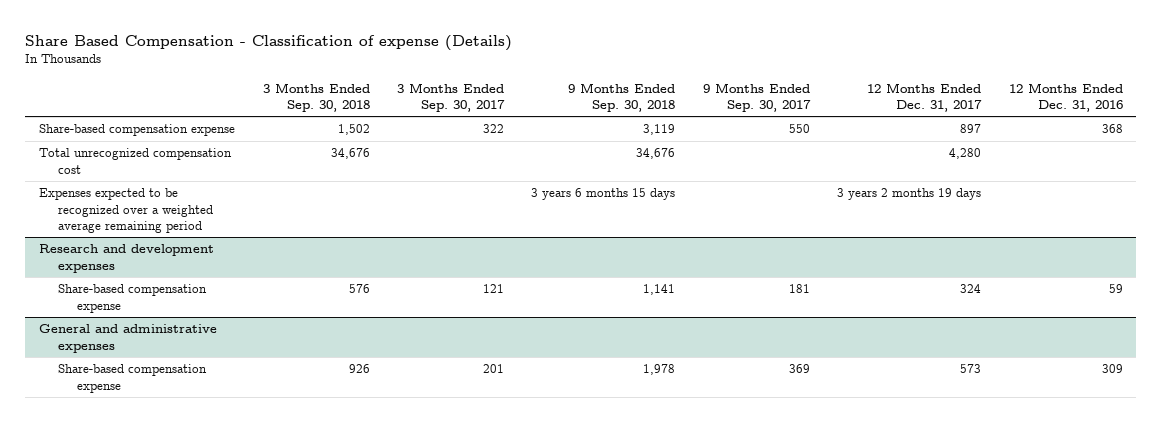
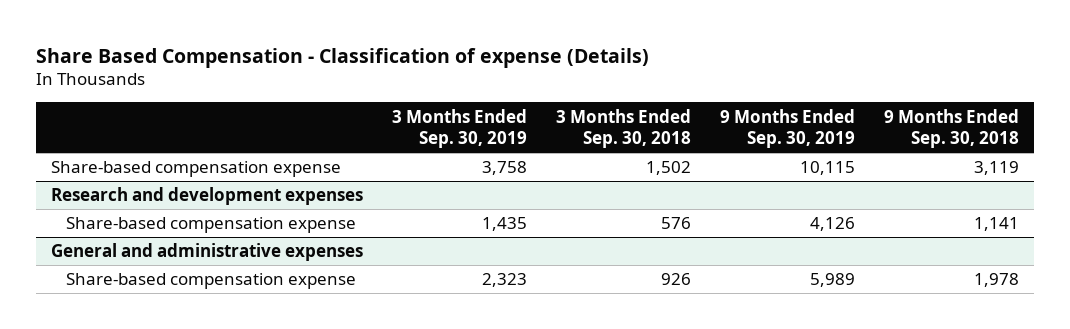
- | 3 Months Ended Sep. 30, 2018 | 3 Months Ended Sep. 30, 2017 | 9 Months Ended Sep. 30, 2018 | 9 Months Ended Sep. 30, 2017 | 12 Months Ended Dec. 31, 2017 | 12 Months Ended Dec. 31, 2016
+ | 3 Months Ended Sep. 30, 2019 | 3 Months Ended Sep. 30, 2018 | 9 Months Ended Sep. 30, 2019 | 9 Months Ended Sep. 30, 2018
- Total unrecognized compensation cost | 34,676 | | 34,676 | | 4,280 |
- Expenses expected to be recognized over a weighted average remaining period | | | 3 years 6 months 15 days | | 3 years 2 months 19 days |

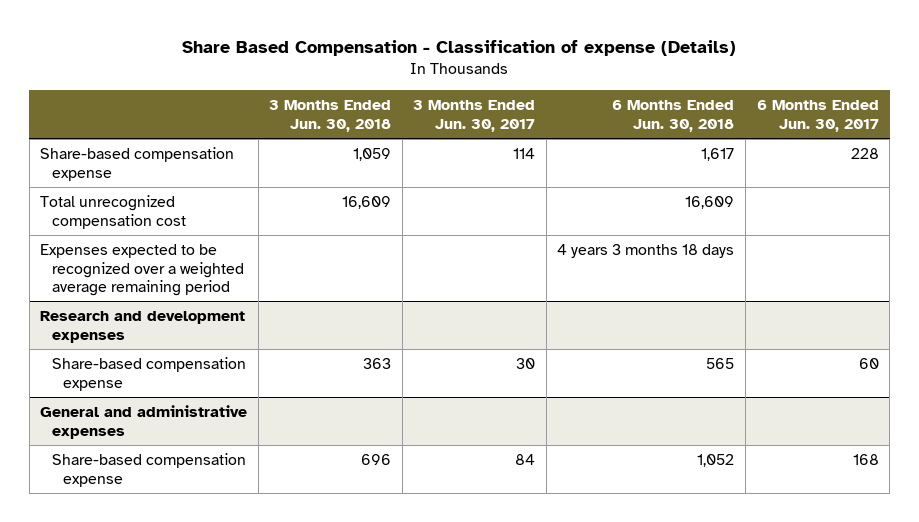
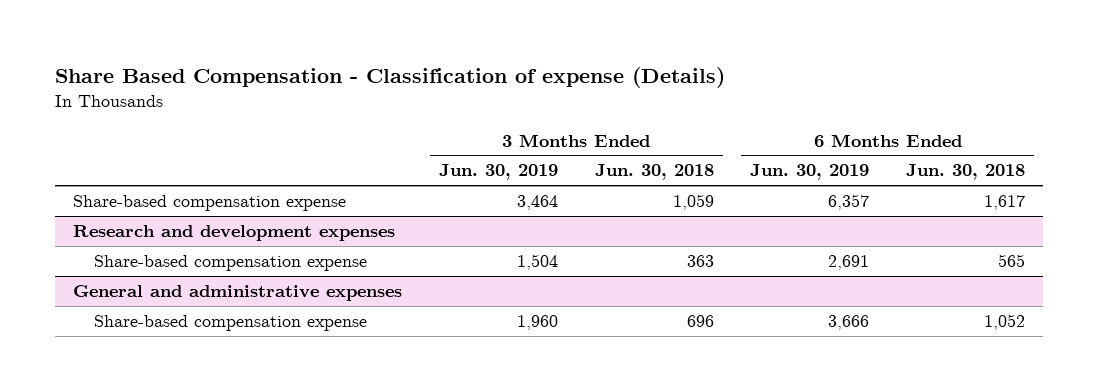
- | 3 Months Ended Jun. 30, 2018 | 3 Months Ended Jun. 30, 2017 | 6 Months Ended Jun. 30, 2018 | 6 Months Ended Jun. 30, 2017
+ | 3 Months Ended Jun. 30, 2019 | 3 Months Ended Jun. 30, 2018 | 6 Months Ended Jun. 30, 2019 | 6 Months Ended Jun. 30, 2018
- Total unrecognized compensation cost | 16,609 | | 16,609 |
- Expenses expected to be recognized over a weighted average remaining period | | | 4 years 3 months 18 days |

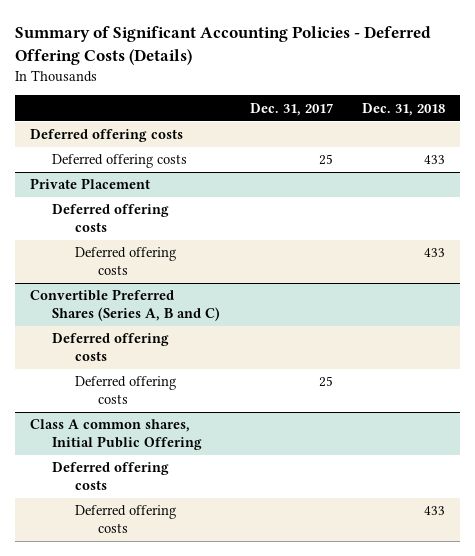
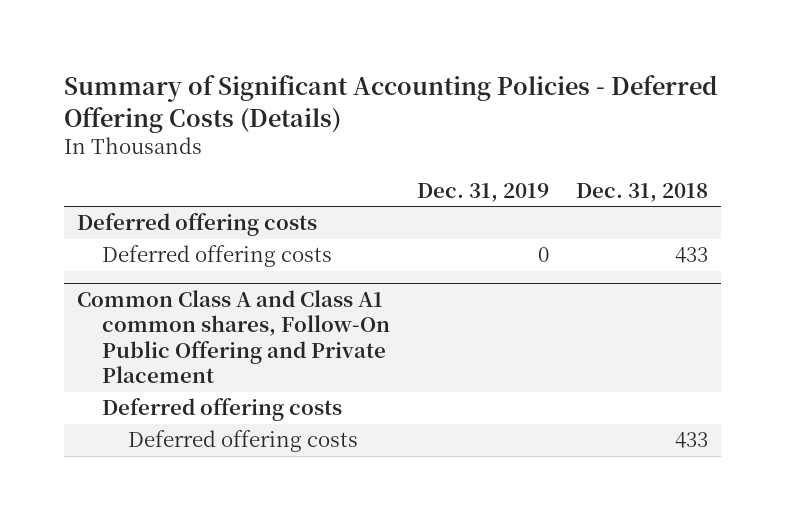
- | Dec. 31, 2017 | Dec. 31, 2018
+ | Dec. 31, 2019 | Dec. 31, 2018
- Private Placement
- Deferred offering costs
- Deferred offering costs | | 433
- Convertible Preferred Shares (Series A, B and C)
- Deferred offering costs
- Deferred offering costs | 25 |
- Class A common shares, Initial Public Offering
+ Common Class A and Class A1 common shares, Follow-On Public Offering and Private Placement

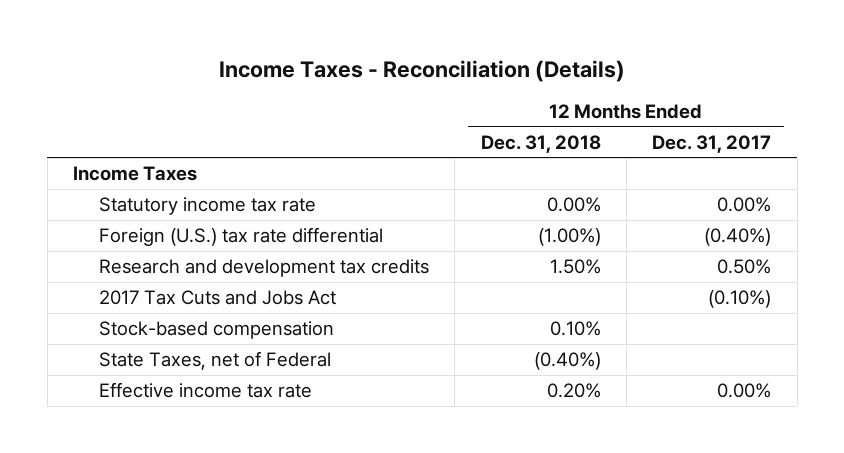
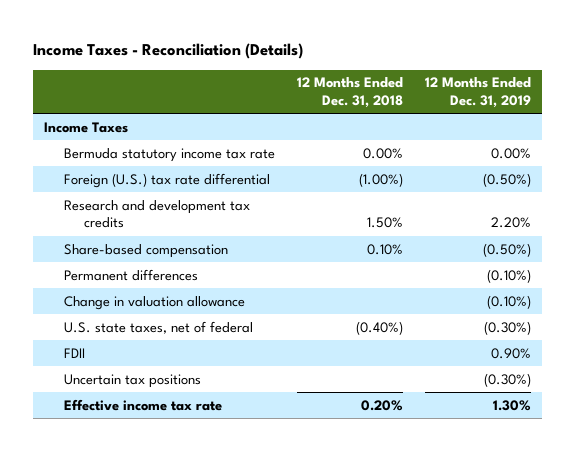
- | 12 Months Ended Dec. 31, 2018 | 12 Months Ended Dec. 31, 2017
+ | 12 Months Ended Dec. 31, 2018 | 12 Months Ended Dec. 31, 2019
- Statutory income tax rate | 0.00% | 0.00%
+ Bermuda statutory income tax rate | 0.00% | 0.00%
- 2017 Tax Cuts and Jobs Act | | (0.10%)
- Stock-based compensation | 0.10% |
- State Taxes, net of Federal | (0.40%) |
+ Share-based compensation | 0.10% | (0.50%)
+ Permanent differences | | (0.10%)
+ Change in valuation allowance | | (0.10%)
+ U.S. state taxes, net of federal | (0.40%) | (0.30%)
+ FDII | | 0.90%
+ Uncertain tax positions | | (0.30%)

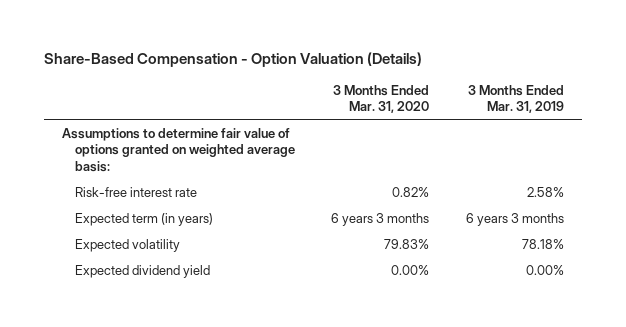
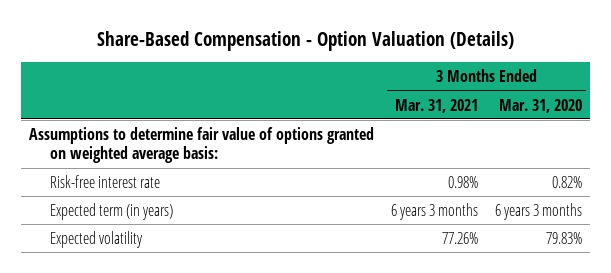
- | 3 Months Ended Mar. 31, 2020 | 3 Months Ended Mar. 31, 2019
+ | 3 Months Ended Mar. 31, 2021 | 3 Months Ended Mar. 31, 2020
- Expected dividend yield | 0.00% | 0.00%

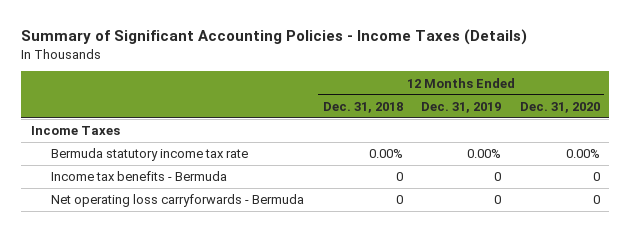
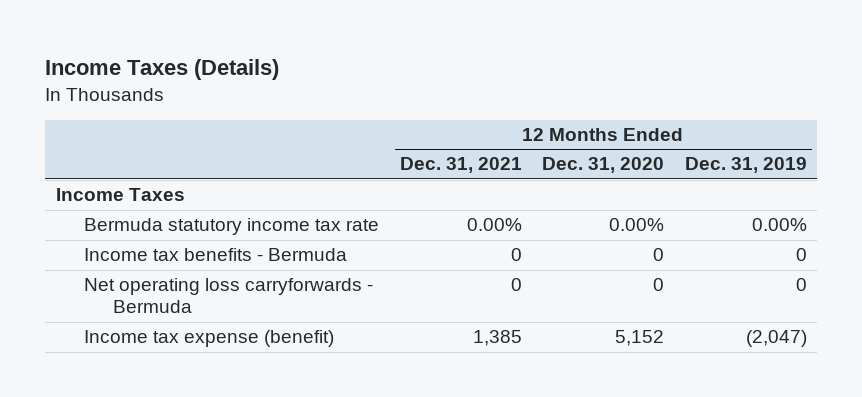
- Summary of Significant Accounting Policies - Income Taxes (Details)
+ Income Taxes (Details)
- | 12 Months Ended Dec. 31, 2018 | 12 Months Ended Dec. 31, 2019 | 12 Months Ended Dec. 31, 2020
+ | 12 Months Ended Dec. 31, 2021 | 12 Months Ended Dec. 31, 2020 | 12 Months Ended Dec. 31, 2019
+ Income tax expense (benefit) | 1,385 | 5,152 | (2,047)

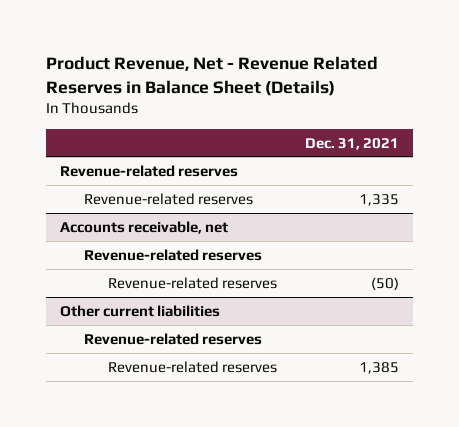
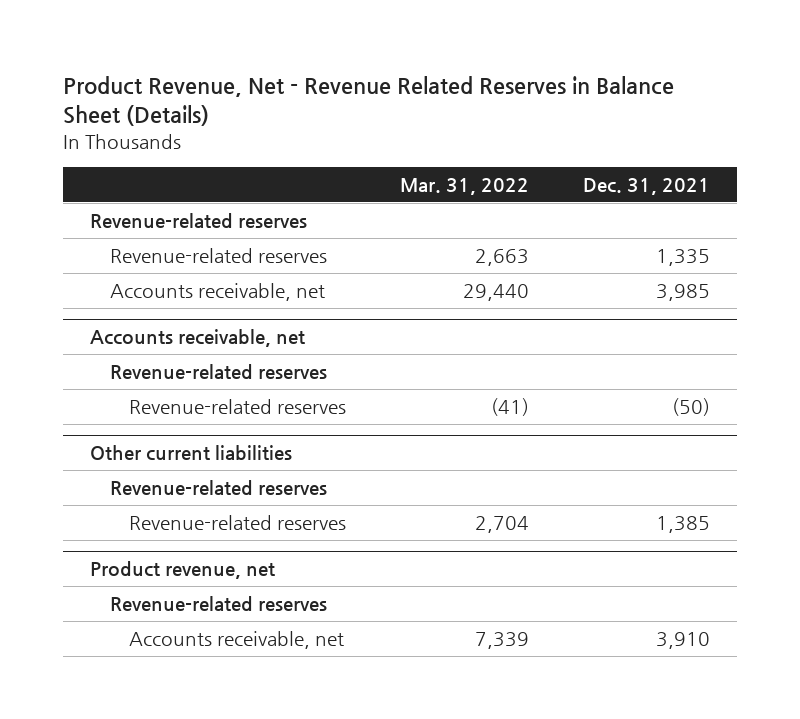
- | Dec. 31, 2021
+ | Mar. 31, 2022 | Dec. 31, 2021
+ Accounts receivable, net | 29,440 | 3,985
+ Product revenue, net
+ Revenue-related reserves
+ Accounts receivable, net | 7,339 | 3,910

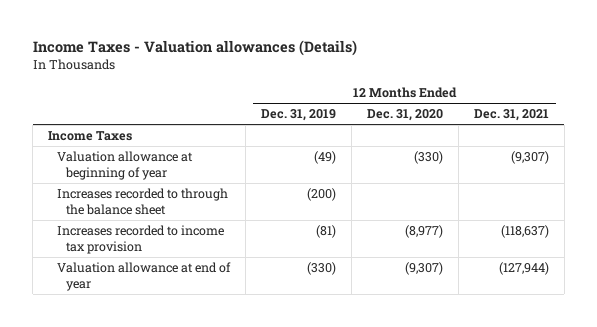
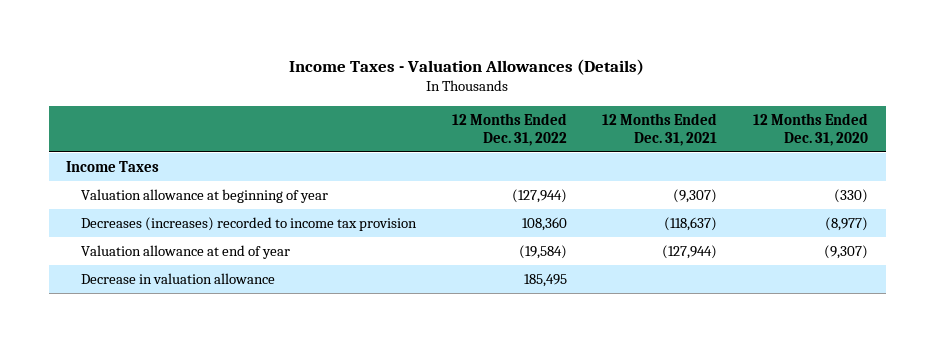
- Income Taxes - Valuation allowances (Details)
+ Income Taxes - Valuation Allowances (Details)
- | 12 Months Ended Dec. 31, 2019 | 12 Months Ended Dec. 31, 2020 | 12 Months Ended Dec. 31, 2021
+ | 12 Months Ended Dec. 31, 2022 | 12 Months Ended Dec. 31, 2021 | 12 Months Ended Dec. 31, 2020
- Increases recorded to through the balance sheet | (200) | |
- Increases recorded to income tax provision | (81) | (8,977) | (118,637)
+ Decreases (increases) recorded to income tax provision | 108,360 | (118,637) | (8,977)
+ Decrease in valuation allowance | 185,495 | |

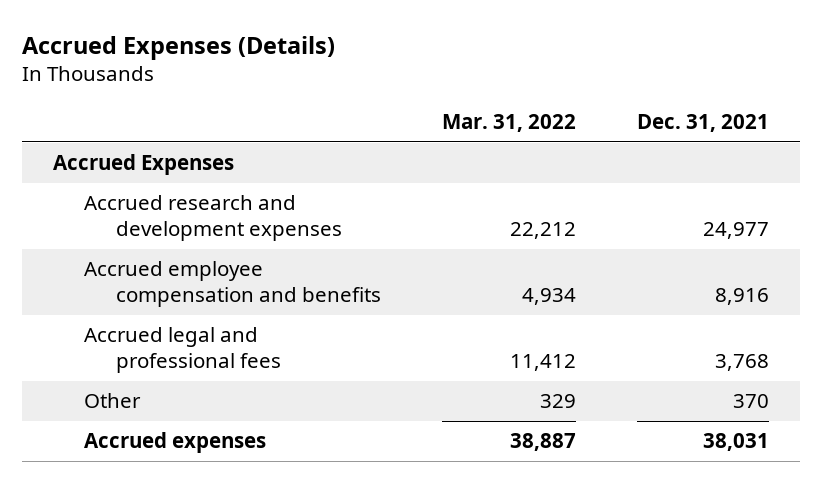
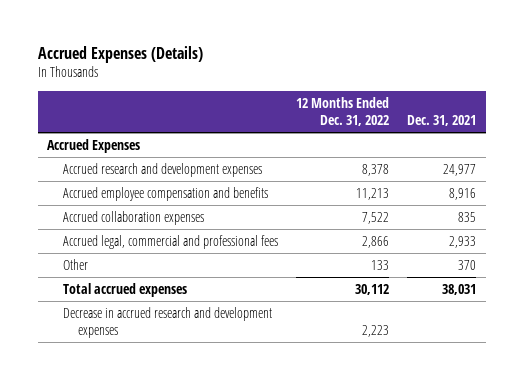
- | Mar. 31, 2022 | Dec. 31, 2021
+ | 12 Months Ended Dec. 31, 2022 | Dec. 31, 2021
- Accrued legal and professional fees | 11,412 | 3,768
+ Accrued collaboration expenses | 7,522 | 835
+ Accrued legal, commercial and professional fees | 2,866 | 2,933
- Accrued expenses | 38,887 | 38,031
+ Total accrued expenses | 30,112 | 38,031
+ Decrease in accrued research and development expenses | 2,223 |

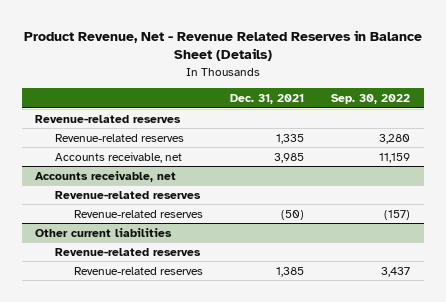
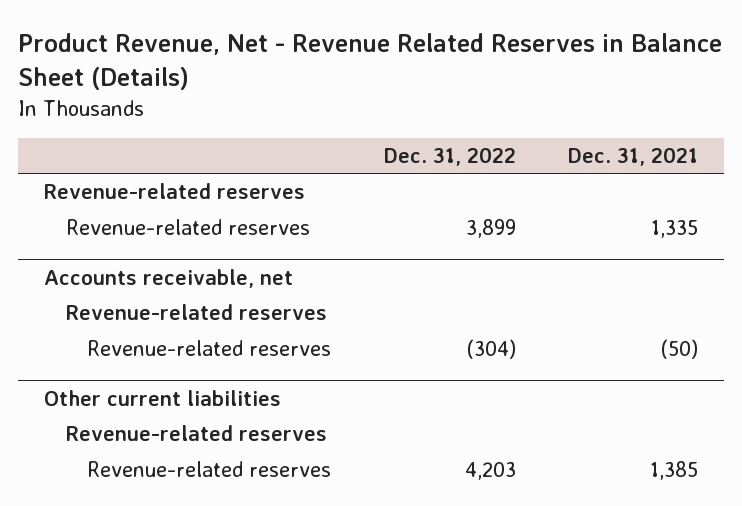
- | Dec. 31, 2021 | Sep. 30, 2022
+ | Dec. 31, 2022 | Dec. 31, 2021
- Accounts receivable, net | 3,985 | 11,159

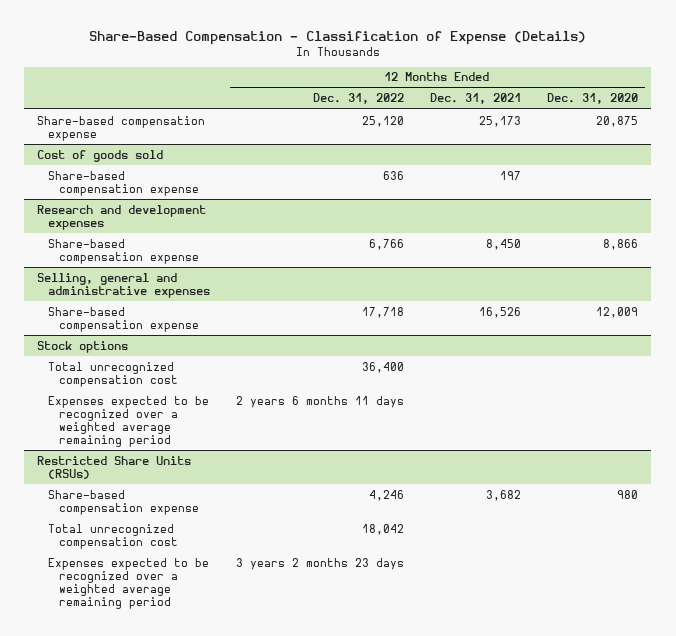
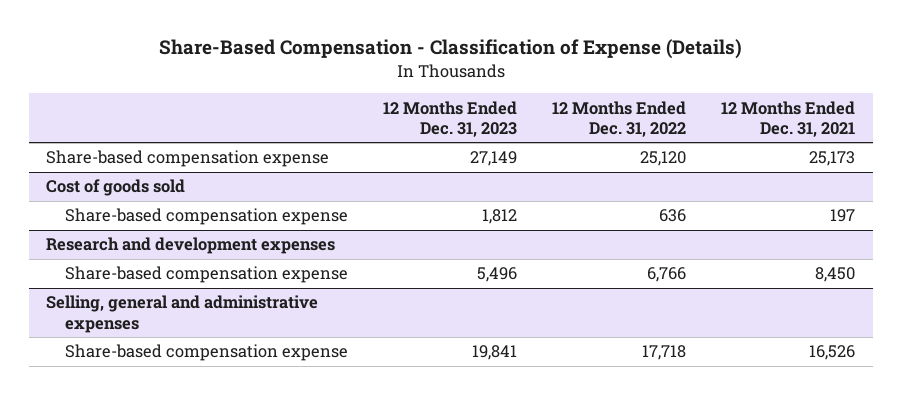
- | 12 Months Ended Dec. 31, 2022 | 12 Months Ended Dec. 31, 2021 | 12 Months Ended Dec. 31, 2020
+ | 12 Months Ended Dec. 31, 2023 | 12 Months Ended Dec. 31, 2022 | 12 Months Ended Dec. 31, 2021
- Stock options
- Total unrecognized compensation cost | 36,400 | |
- Expenses expected to be recognized over a weighted average remaining period | 2 years 6 months 11 days | |
- Restricted Share Units (RSUs)
- Share-based compensation expense | 4,246 | 3,682 | 980
- Total unrecognized compensation cost | 18,042 | |
- Expenses expected to be recognized over a weighted average remaining period | 3 years 2 months 23 days | |

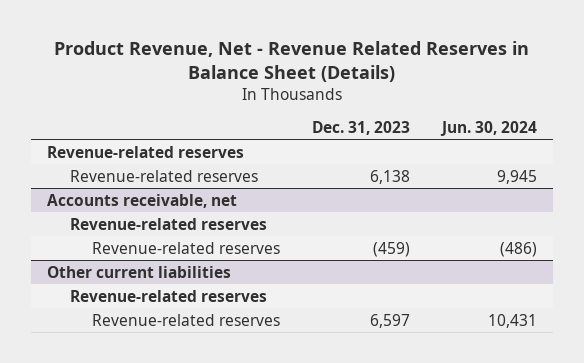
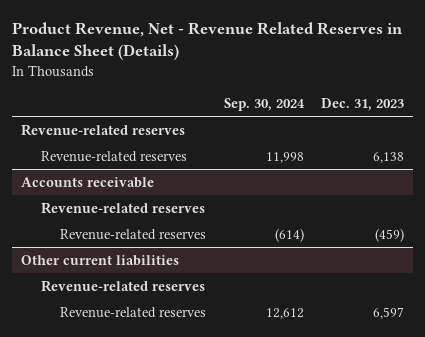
- | Dec. 31, 2023 | Jun. 30, 2024
+ | Sep. 30, 2024 | Dec. 31, 2023
- Accounts receivable, net
+ Accounts receivable

